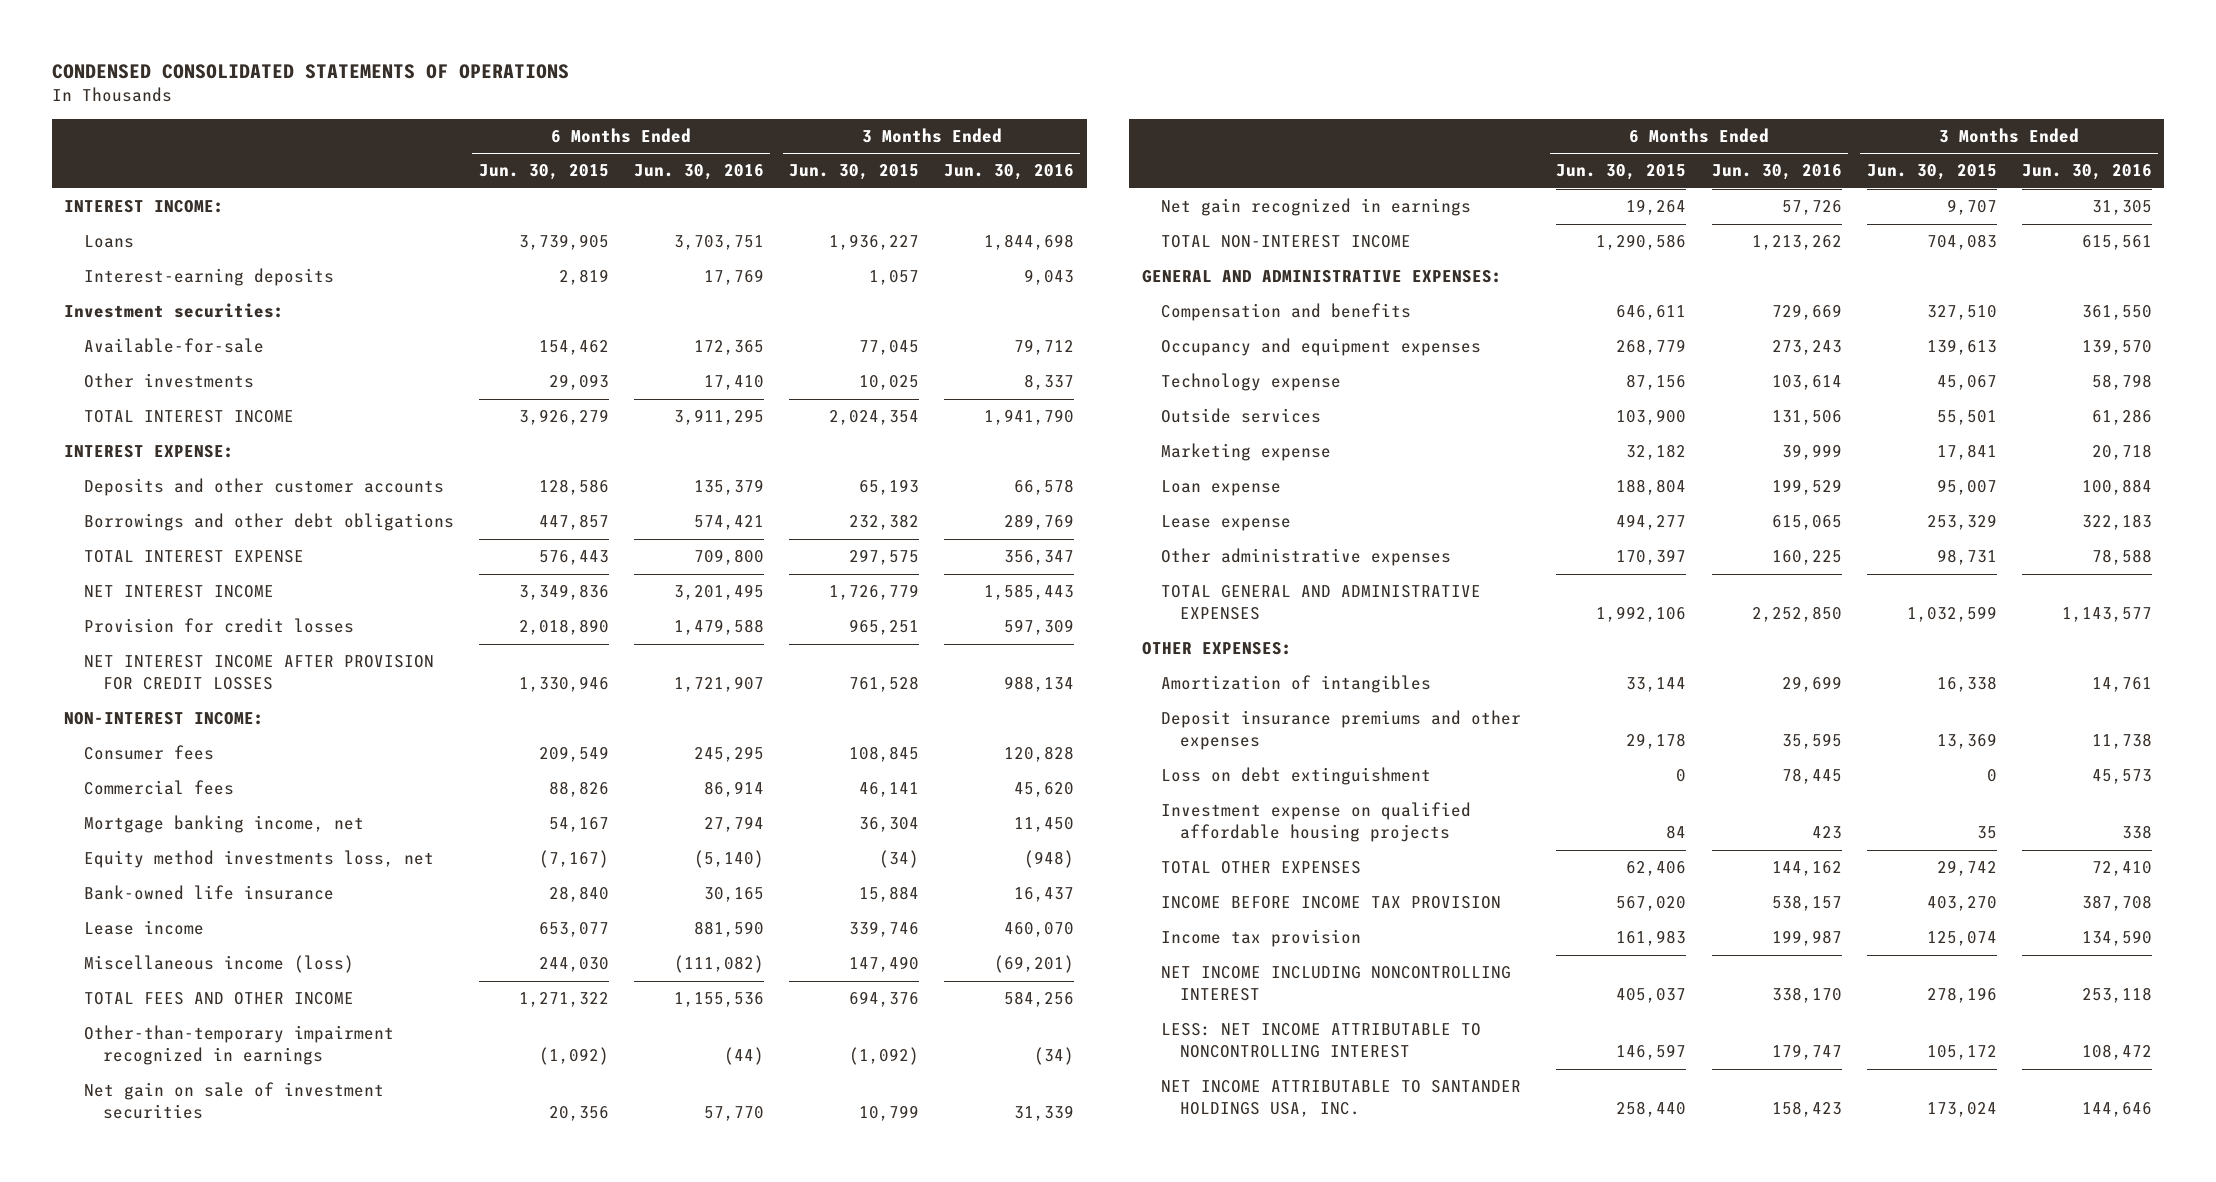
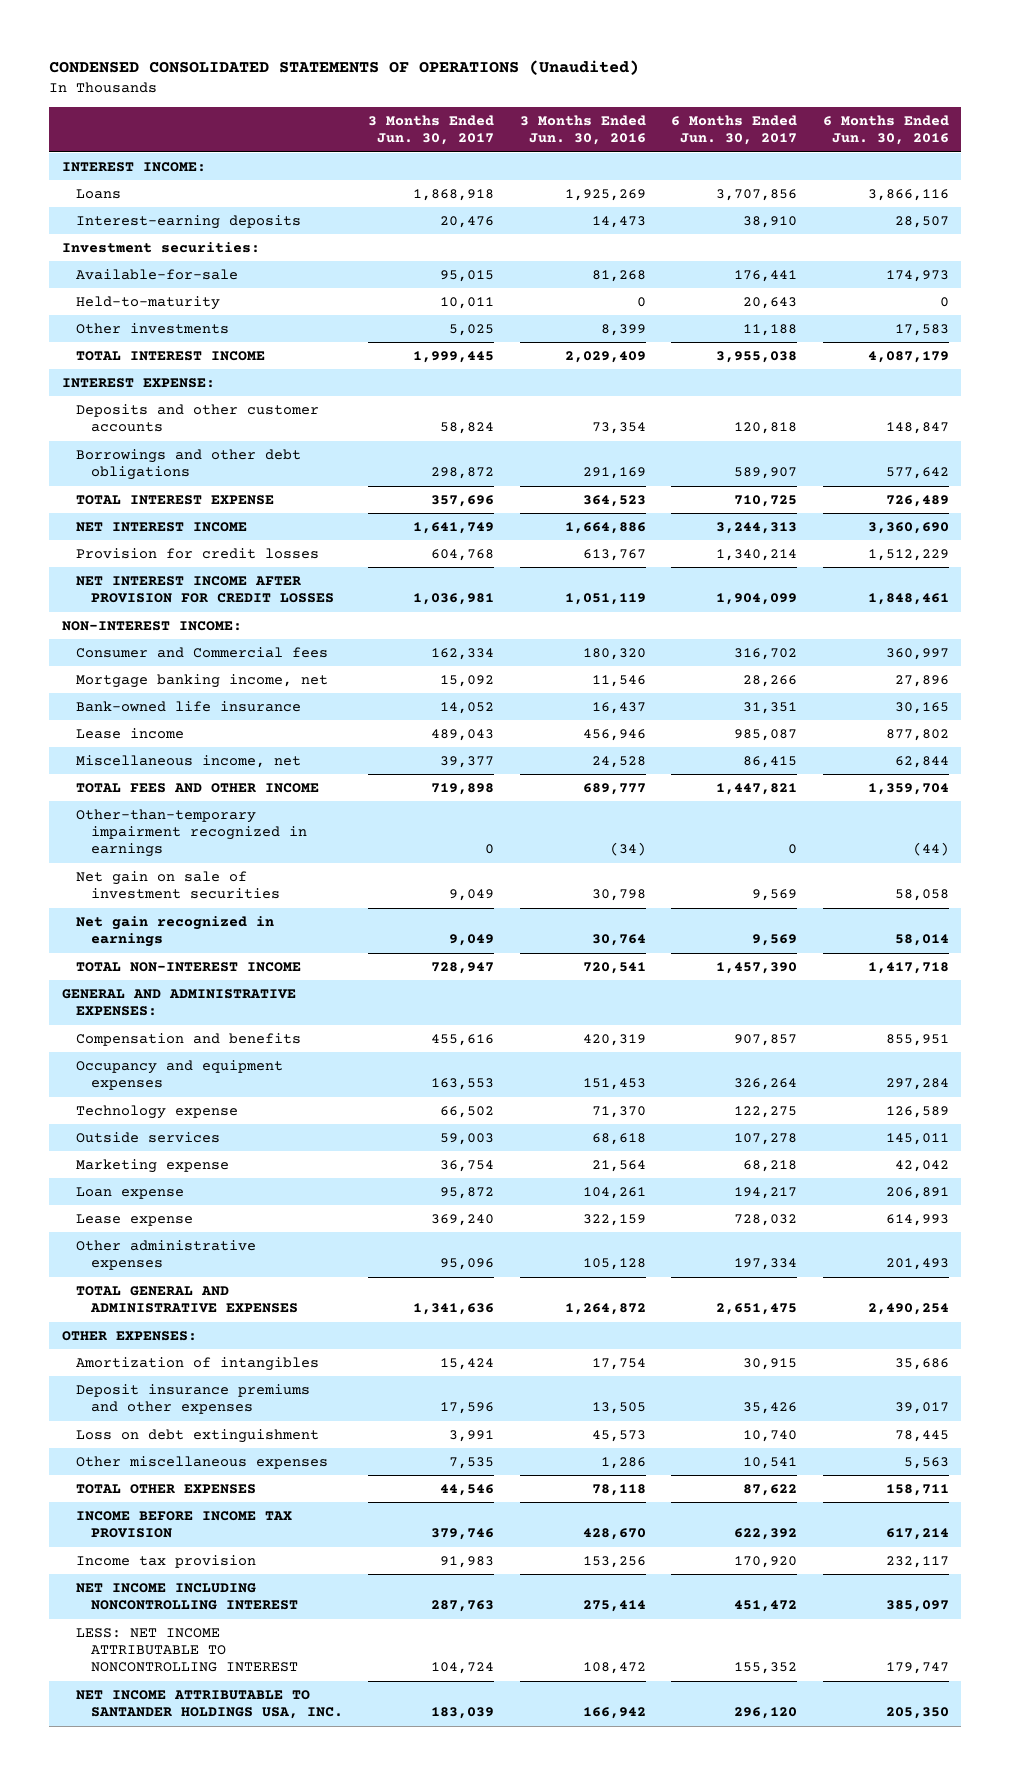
- CONDENSED CONSOLIDATED STATEMENTS OF OPERATIONS
+ CONDENSED CONSOLIDATED STATEMENTS OF OPERATIONS (Unaudited)
- | 6 Months Ended Jun. 30, 2015 | 6 Months Ended Jun. 30, 2016 | 3 Months Ended Jun. 30, 2015 | 3 Months Ended Jun. 30, 2016
+ | 3 Months Ended Jun. 30, 2017 | 3 Months Ended Jun. 30, 2016 | 6 Months Ended Jun. 30, 2017 | 6 Months Ended Jun. 30, 2016
- Loans | 3,739,905 | 3,703,751 | 1,936,227 | 1,844,698
- Interest-earning deposits | 2,819 | 17,769 | 1,057 | 9,043
+ Loans | 1,868,918 | 1,925,269 | 3,707,856 | 3,866,116
+ Interest-earning deposits | 20,476 | 14,473 | 38,910 | 28,507
- Available-for-sale | 154,462 | 172,365 | 77,045 | 79,712
- Other investments | 29,093 | 17,410 | 10,025 | 8,337
- TOTAL INTEREST INCOME | 3,926,279 | 3,911,295 | 2,024,354 | 1,941,790
+ Available-for-sale | 95,015 | 81,268 | 176,441 | 174,973
+ Held-to-maturity | 10,011 | 0 | 20,643 | 0
+ Other investments | 5,025 | 8,399 | 11,188 | 17,583
+ TOTAL INTEREST INCOME | 1,999,445 | 2,029,409 | 3,955,038 | 4,087,179
- Deposits and other customer accounts | 128,586 | 135,379 | 65,193 | 66,578
- Borrowings and other debt obligations | 447,857 | 574,421 | 232,382 | 289,769
- TOTAL INTEREST EXPENSE | 576,443 | 709,800 | 297,575 | 356,347
- NET INTEREST INCOME | 3,349,836 | 3,201,495 | 1,726,779 | 1,585,443
- Provision for credit losses | 2,018,890 | 1,479,588 | 965,251 | 597,309
- NET INTEREST INCOME AFTER PROVISION FOR CREDIT LOSSES | 1,330,946 | 1,721,907 | 761,528 | 988,134
+ Deposits and other customer accounts | 58,824 | 73,354 | 120,818 | 148,847
+ Borrowings and other debt obligations | 298,872 | 291,169 | 589,907 | 577,642
+ TOTAL INTEREST EXPENSE | 357,696 | 364,523 | 710,725 | 726,489
+ NET INTEREST INCOME | 1,641,749 | 1,664,886 | 3,244,313 | 3,360,690
+ Provision for credit losses | 604,768 | 613,767 | 1,340,214 | 1,512,229
+ NET INTEREST INCOME AFTER PROVISION FOR CREDIT LOSSES | 1,036,981 | 1,051,119 | 1,904,099 | 1,848,461
- Consumer fees | 209,549 | 245,295 | 108,845 | 120,828
- Commercial fees | 88,826 | 86,914 | 46,141 | 45,620
- Mortgage banking income, net | 54,167 | 27,794 | 36,304 | 11,450
- Equity method investments loss, net | (7,167) | (5,140) | (34) | (948)
+ Consumer and Commercial fees | 162,334 | 180,320 | 316,702 | 360,997
+ Mortgage banking income, net | 15,092 | 11,546 | 28,266 | 27,896
- Lease income | 653,077 | 881,590 | 339,746 | 460,070
- Miscellaneous income (loss) | 244,030 | (111,082) | 147,490 | (69,201)
- TOTAL FEES AND OTHER INCOME | 1,271,322 | 1,155,536 | 694,376 | 584,256
+ Lease income | 489,043 | 456,946 | 985,087 | 877,802
+ Miscellaneous income, net | 39,377 | 24,528 | 86,415 | 62,844
+ TOTAL FEES AND OTHER INCOME | 719,898 | 689,777 | 1,447,821 | 1,359,704
- Net gain on sale of investment securities | 20,356 | 57,770 | 10,799 | 31,339
- Net gain recognized in earnings | 19,264 | 57,726 | 9,707 | 31,305
- TOTAL NON-INTEREST INCOME | 1,290,586 | 1,213,262 | 704,083 | 615,561
+ Net gain on sale of investment securities | 9,049 | 30,798 | 9,569 | 58,058
+ Net gain recognized in earnings | 9,049 | 30,764 | 9,569 | 58,014
+ TOTAL NON-INTEREST INCOME | 728,947 | 720,541 | 1,457,390 | 1,417,718
- Compensation and benefits | 646,611 | 729,669 | 327,510 | 361,550
- Occupancy and equipment expenses | 268,779 | 273,243 | 139,613 | 139,570
- Technology expense | 87,156 | 103,614 | 45,067 | 58,798
- Outside services | 103,900 | 131,506 | 55,501 | 61,286
- Marketing expense | 32,182 | 39,999 | 17,841 | 20,718
- Loan expense | 188,804 | 199,529 | 95,007 | 100,884
- Lease expense | 494,277 | 615,065 | 253,329 | 322,183
- Other administrative expenses | 170,397 | 160,225 | 98,731 | 78,588
- TOTAL GENERAL AND ADMINISTRATIVE EXPENSES | 1,992,106 | 2,252,850 | 1,032,599 | 1,143,577
+ Compensation and benefits | 455,616 | 420,319 | 907,857 | 855,951
+ Occupancy and equipment expenses | 163,553 | 151,453 | 326,264 | 297,284
+ Technology expense | 66,502 | 71,370 | 122,275 | 126,589
+ Outside services | 59,003 | 68,618 | 107,278 | 145,011
+ Marketing expense | 36,754 | 21,564 | 68,218 | 42,042
+ Loan expense | 95,872 | 104,261 | 194,217 | 206,891
+ Lease expense | 369,240 | 322,159 | 728,032 | 614,993
+ Other administrative expenses | 95,096 | 105,128 | 197,334 | 201,493
+ TOTAL GENERAL AND ADMINISTRATIVE EXPENSES | 1,341,636 | 1,264,872 | 2,651,475 | 2,490,254
- Amortization of intangibles | 33,144 | 29,699 | 16,338 | 14,761
- Deposit insurance premiums and other expenses | 29,178 | 35,595 | 13,369 | 11,738
+ Amortization of intangibles | 15,424 | 17,754 | 30,915 | 35,686
+ Deposit insurance premiums and other expenses | 17,596 | 13,505 | 35,426 | 39,017
- Investment expense on qualified affordable housing projects | 84 | 423 | 35 | 338
- TOTAL OTHER EXPENSES | 62,406 | 144,162 | 29,742 | 72,410
- INCOME BEFORE INCOME TAX PROVISION | 567,020 | 538,157 | 403,270 | 387,708
- Income tax provision | 161,983 | 199,987 | 125,074 | 134,590
- NET INCOME INCLUDING NONCONTROLLING INTEREST | 405,037 | 338,170 | 278,196 | 253,118
+ Other miscellaneous expenses | 7,535 | 1,286 | 10,541 | 5,563
+ TOTAL OTHER EXPENSES | 44,546 | 78,118 | 87,622 | 158,711
+ INCOME BEFORE INCOME TAX PROVISION | 379,746 | 428,670 | 622,392 | 617,214
+ Income tax provision | 91,983 | 153,256 | 170,920 | 232,117
+ NET INCOME INCLUDING NONCONTROLLING INTEREST | 287,763 | 275,414 | 451,472 | 385,097
- NET INCOME ATTRIBUTABLE TO SANTANDER HOLDINGS USA, INC. | 258,440 | 158,423 | 173,024 | 144,646
+ NET INCOME ATTRIBUTABLE TO SANTANDER HOLDINGS USA, INC. | 183,039 | 166,942 | 296,120 | 205,350

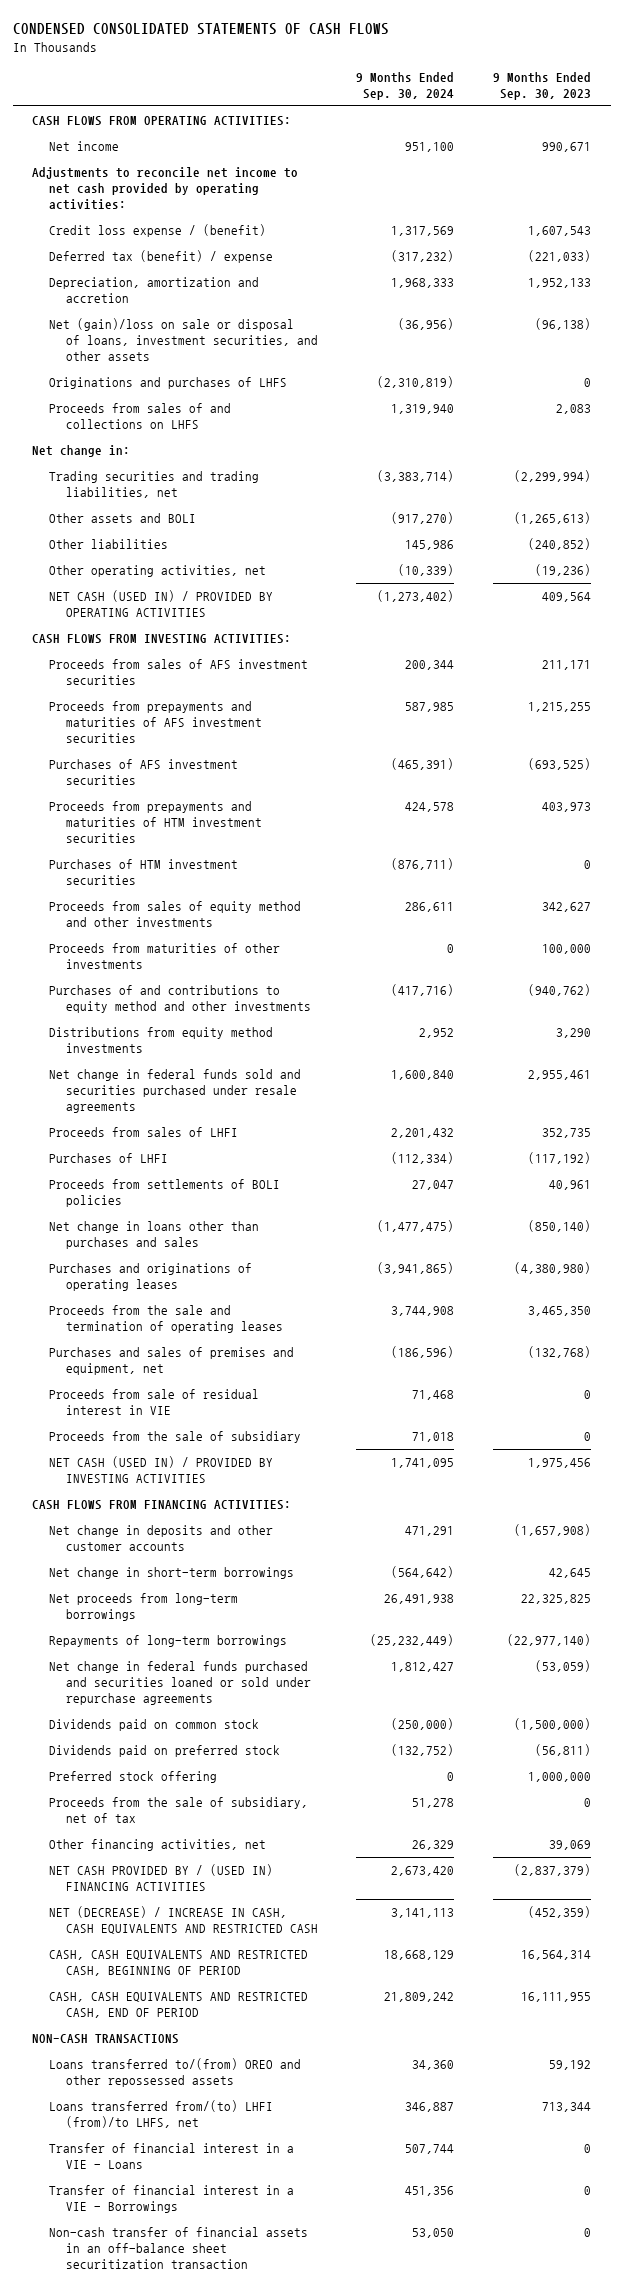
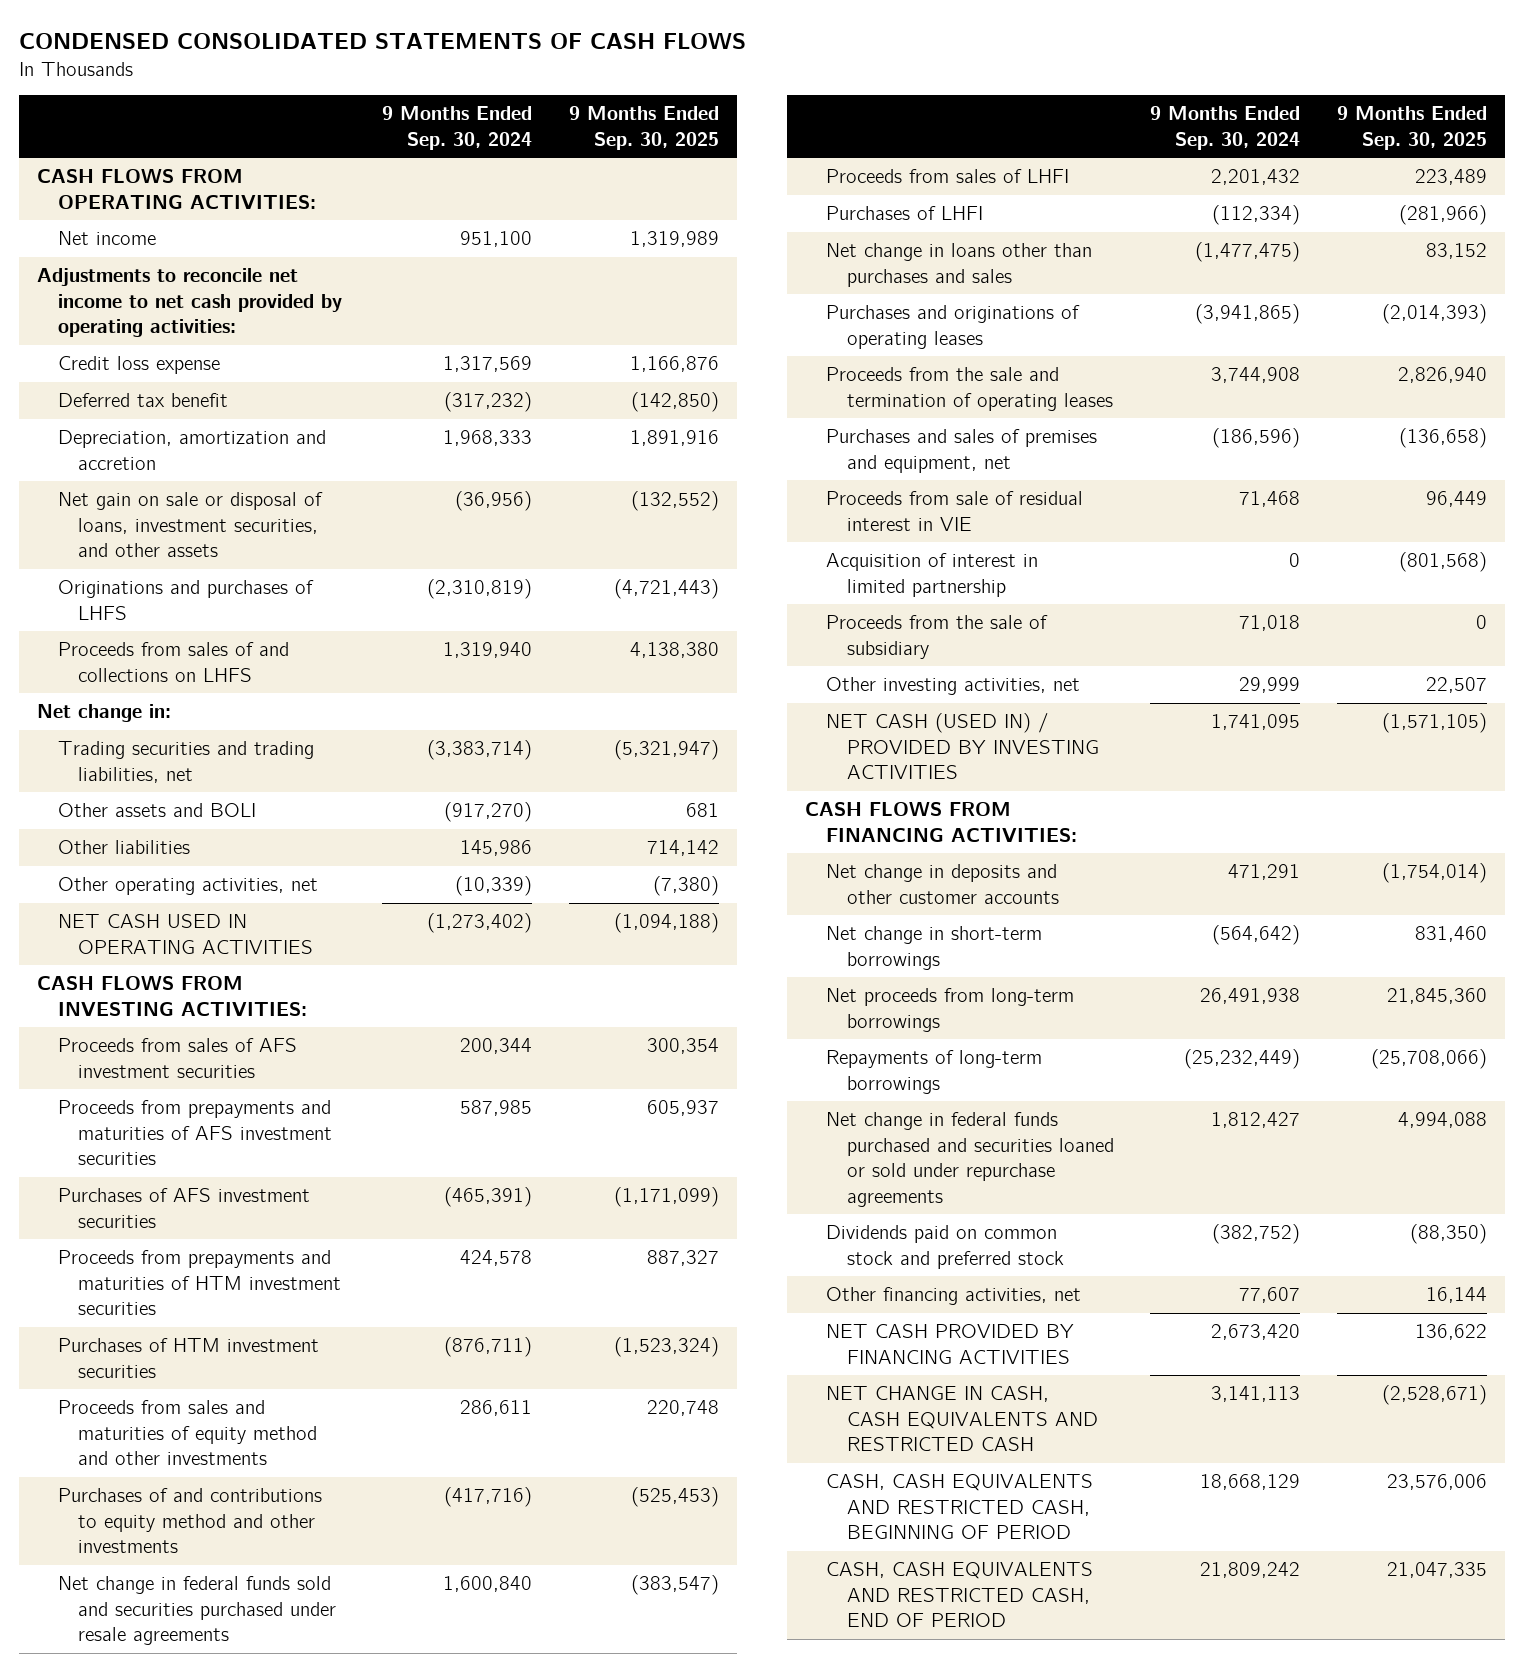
- | 9 Months Ended Sep. 30, 2024 | 9 Months Ended Sep. 30, 2023
+ | 9 Months Ended Sep. 30, 2024 | 9 Months Ended Sep. 30, 2025
- Credit loss expense / (benefit) | 1,317,569 | 1,607,543
- Deferred tax (benefit) / expense | (317,232) | (221,033)
+ Credit loss expense | 1,317,569 | 1,166,876
+ Deferred tax benefit | (317,232) | (142,850)
- Net (gain)/loss on sale or disposal of loans, investment securities, and other assets | (36,956) | (96,138)
+ Net gain on sale or disposal of loans, investment securities, and other assets | (36,956) | (132,552)
- NET CASH (USED IN) / PROVIDED BY OPERATING ACTIVITIES | (1,273,402) | 409,564
+ NET CASH USED IN OPERATING ACTIVITIES | (1,273,402) | (1,094,188)
- Proceeds from sales of equity method and other investments | 286,611 | 342,627
- Proceeds from maturities of other investments | 0 | 100,000
+ Proceeds from sales and maturities of equity method and other investments | 286,611 | 220,748
- Distributions from equity method investments | 2,952 | 3,290
- Proceeds from settlements of BOLI policies | 27,047 | 40,961
+ Acquisition of interest in limited partnership | 0 | (801,568)
+ Other investing activities, net | 29,999 | 22,507
- Dividends paid on common stock | (250,000) | (1,500,000)
- Dividends paid on preferred stock | (132,752) | (56,811)
- Preferred stock offering | 0 | 1,000,000
- Proceeds from the sale of subsidiary, net of tax | 51,278 | 0
- Other financing activities, net | 26,329 | 39,069
- NET CASH PROVIDED BY / (USED IN) FINANCING ACTIVITIES | 2,673,420 | (2,837,379)
- NET (DECREASE) / INCREASE IN CASH, CASH EQUIVALENTS AND RESTRICTED CASH | 3,141,113 | (452,359)
+ Dividends paid on common stock and preferred stock | (382,752) | (88,350)
+ Other financing activities, net | 77,607 | 16,144
+ NET CASH PROVIDED BY FINANCING ACTIVITIES | 2,673,420 | 136,622
+ NET CHANGE IN CASH, CASH EQUIVALENTS AND RESTRICTED CASH | 3,141,113 | (2,528,671)
- NON-CASH TRANSACTIONS
- Loans transferred to/(from) OREO and other repossessed assets | 34,360 | 59,192
- Loans transferred from/(to) LHFI (from)/to LHFS, net | 346,887 | 713,344
- Transfer of financial interest in a VIE - Loans | 507,744 | 0
- Transfer of financial interest in a VIE - Borrowings | 451,356 | 0
- Non-cash transfer of financial assets in an off-balance sheet securitization transaction | 53,050 | 0

